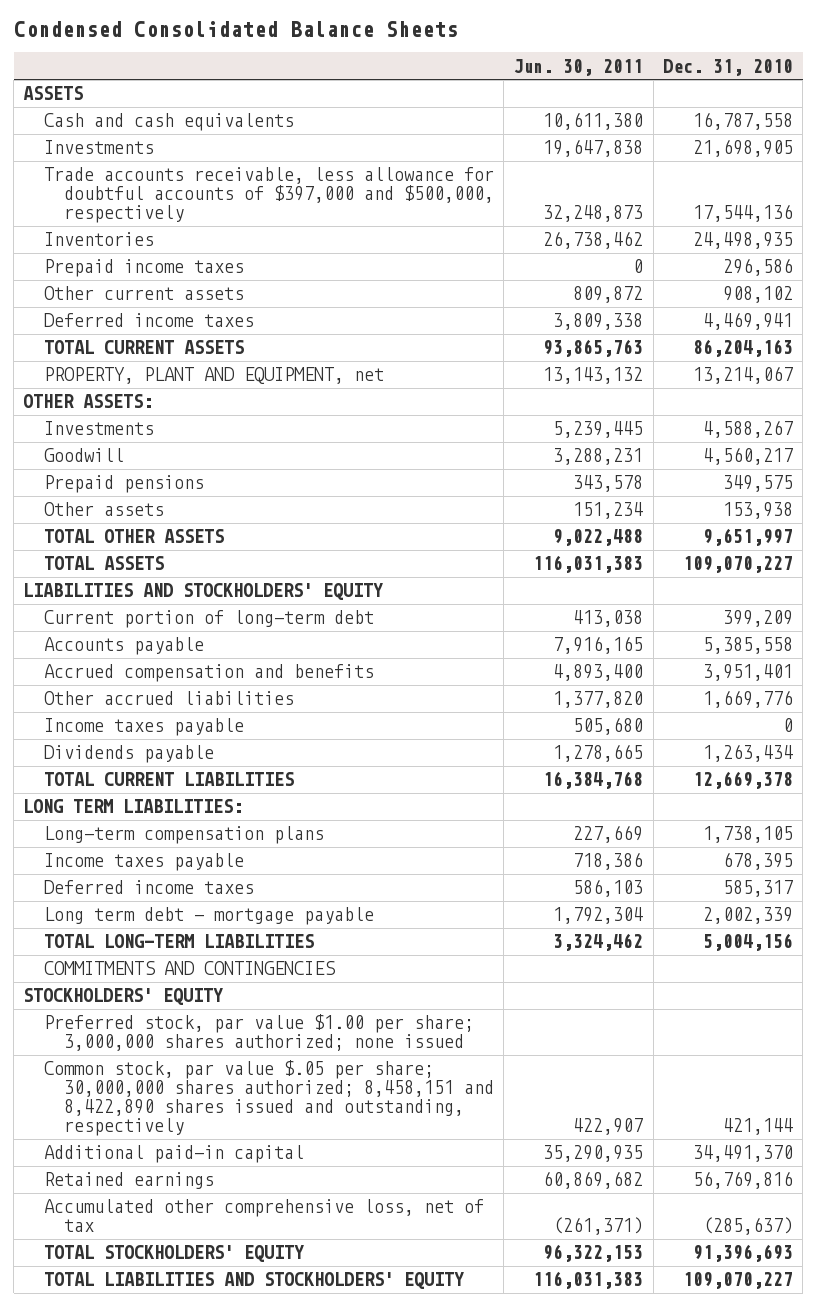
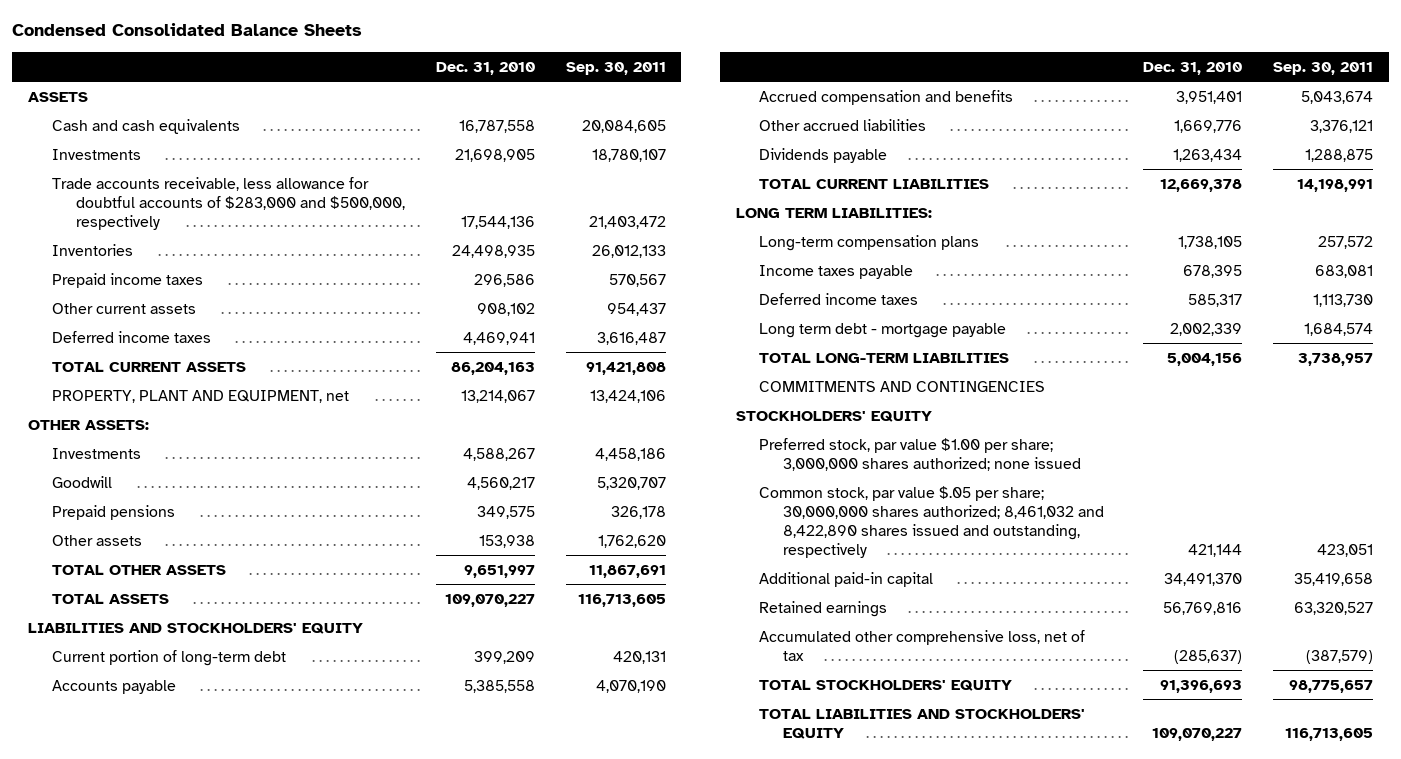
- | Jun. 30, 2011 | Dec. 31, 2010
+ | Dec. 31, 2010 | Sep. 30, 2011
- Trade accounts receivable, less allowance for doubtful accounts of $397,000 and $500,000, respectively | 32,248,873 | 17,544,136
+ Trade accounts receivable, less allowance for doubtful accounts of $283,000 and $500,000, respectively | 17,544,136 | 21,403,472
- Income taxes payable | 505,680 | 0
- Common stock, par value $.05 per share; 30,000,000 shares authorized; 8,458,151 and 8,422,890 shares issued and outstanding, respectively | 422,907 | 421,144
+ Common stock, par value $.05 per share; 30,000,000 shares authorized; 8,461,032 and 8,422,890 shares issued and outstanding, respectively | 421,144 | 423,051

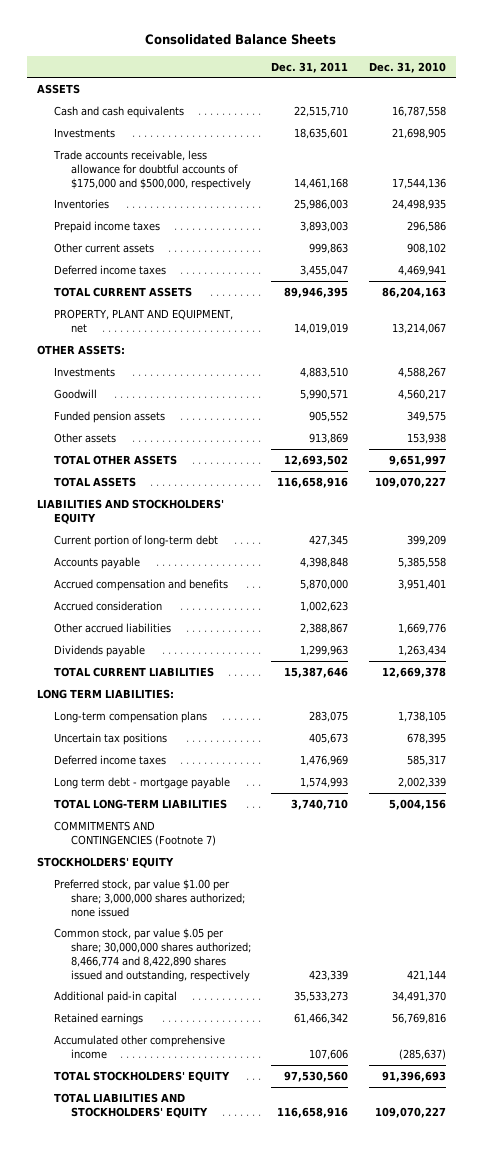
- Condensed Consolidated Balance Sheets
+ Consolidated Balance Sheets
- | Dec. 31, 2010 | Sep. 30, 2011
+ | Dec. 31, 2011 | Dec. 31, 2010
- Trade accounts receivable, less allowance for doubtful accounts of $283,000 and $500,000, respectively | 17,544,136 | 21,403,472
+ Trade accounts receivable, less allowance for doubtful accounts of $175,000 and $500,000, respectively | 14,461,168 | 17,544,136
- Prepaid pensions | 349,575 | 326,178
+ Funded pension assets | 905,552 | 349,575
+ Accrued consideration | 1,002,623 |
- Income taxes payable | 678,395 | 683,081
+ Uncertain tax positions | 405,673 | 678,395
- COMMITMENTS AND CONTINGENCIES
+ COMMITMENTS AND CONTINGENCIES (Footnote 7)
- Common stock, par value $.05 per share; 30,000,000 shares authorized; 8,461,032 and 8,422,890 shares issued and outstanding, respectively | 421,144 | 423,051
+ Common stock, par value $.05 per share; 30,000,000 shares authorized; 8,466,774 and 8,422,890 shares issued and outstanding, respectively | 423,339 | 421,144
- Accumulated other comprehensive loss, net of tax | (285,637) | (387,579)
+ Accumulated other comprehensive income | 107,606 | (285,637)

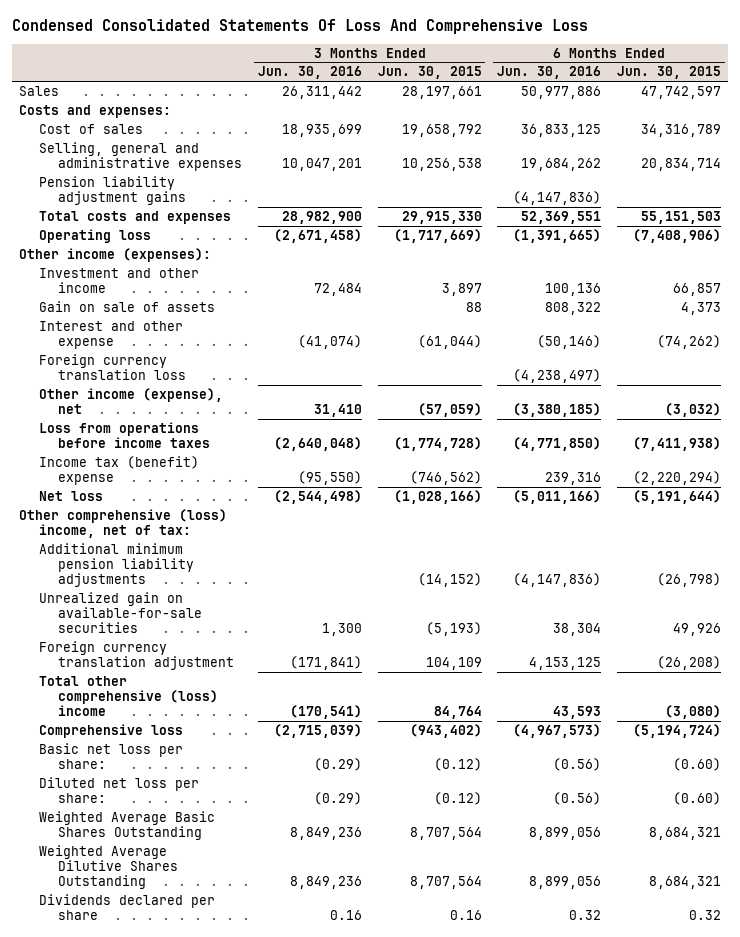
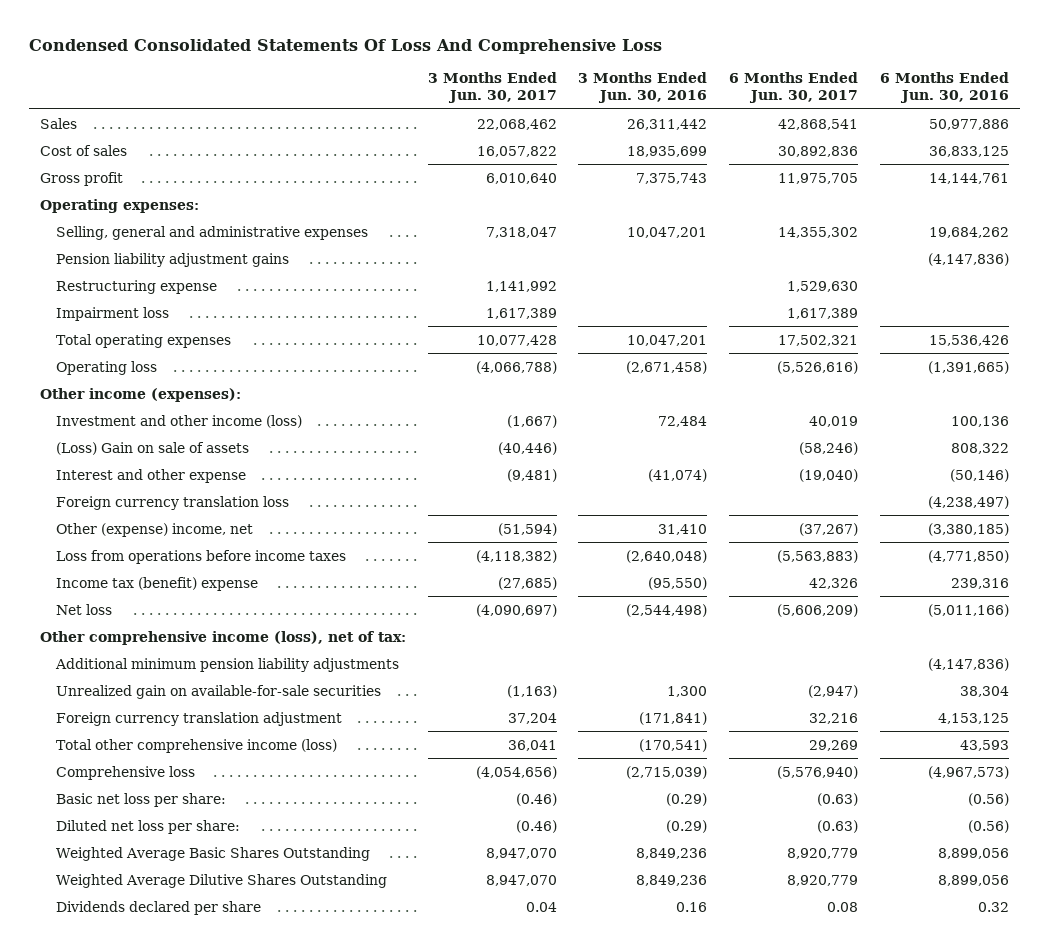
- | 3 Months Ended Jun. 30, 2016 | 3 Months Ended Jun. 30, 2015 | 6 Months Ended Jun. 30, 2016 | 6 Months Ended Jun. 30, 2015
+ | 3 Months Ended Jun. 30, 2017 | 3 Months Ended Jun. 30, 2016 | 6 Months Ended Jun. 30, 2017 | 6 Months Ended Jun. 30, 2016
- Costs and expenses:
+ Gross profit | 6,010,640 | 7,375,743 | 11,975,705 | 14,144,761
+ Operating expenses:
- Total costs and expenses | 28,982,900 | 29,915,330 | 52,369,551 | 55,151,503
+ Restructuring expense | 1,141,992 | | 1,529,630 |
+ Impairment loss | 1,617,389 | | 1,617,389 |
+ Total operating expenses | 10,077,428 | 10,047,201 | 17,502,321 | 15,536,426
- Investment and other income | 72,484 | 3,897 | 100,136 | 66,857
- Gain on sale of assets | | 88 | 808,322 | 4,373
+ Investment and other income (loss) | (1,667) | 72,484 | 40,019 | 100,136
+ (Loss) Gain on sale of assets | (40,446) | | (58,246) | 808,322
- Other income (expense), net | 31,410 | (57,059) | (3,380,185) | (3,032)
+ Other (expense) income, net | (51,594) | 31,410 | (37,267) | (3,380,185)
- Other comprehensive (loss) income, net of tax:
+ Other comprehensive income (loss), net of tax:
- Total other comprehensive (loss) income | (170,541) | 84,764 | 43,593 | (3,080)
+ Total other comprehensive income (loss) | 36,041 | (170,541) | 29,269 | 43,593

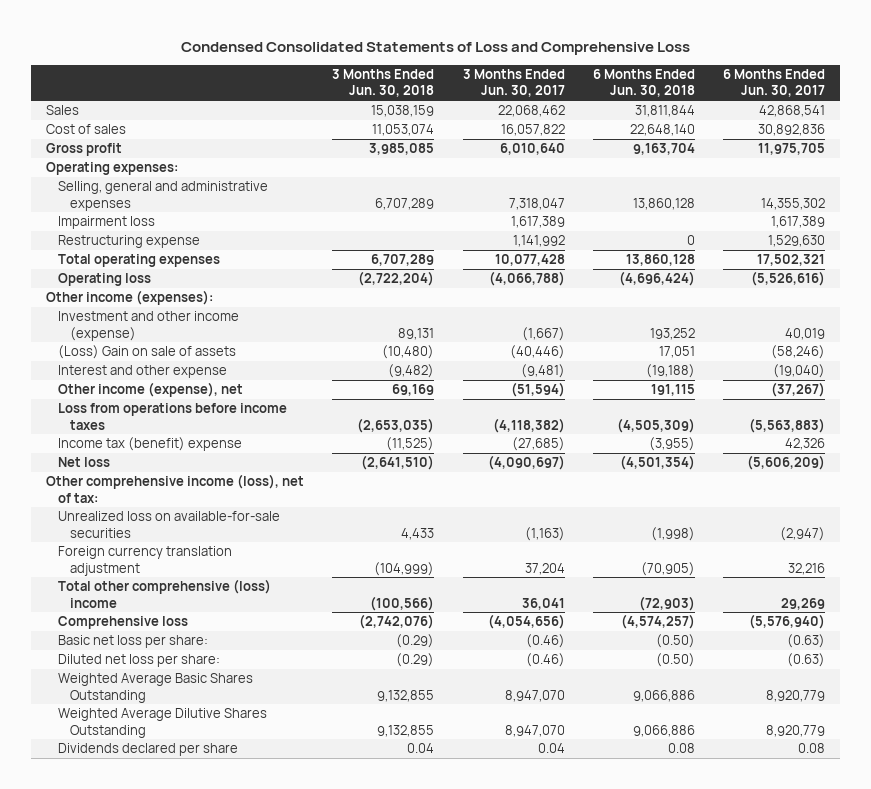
- Condensed Consolidated Statements Of Loss And Comprehensive Loss
+ Condensed Consolidated Statements of Loss and Comprehensive Loss
- | 3 Months Ended Jun. 30, 2017 | 3 Months Ended Jun. 30, 2016 | 6 Months Ended Jun. 30, 2017 | 6 Months Ended Jun. 30, 2016
+ | 3 Months Ended Jun. 30, 2018 | 3 Months Ended Jun. 30, 2017 | 6 Months Ended Jun. 30, 2018 | 6 Months Ended Jun. 30, 2017
- Pension liability adjustment gains | | | | (4,147,836)
moved down: Restructuring expense | | 1,141,992 | 0 | 1,529,630
- Investment and other income (loss) | (1,667) | 72,484 | 40,019 | 100,136
+ Investment and other income (expense) | 89,131 | (1,667) | 193,252 | 40,019
- Foreign currency translation loss | | | | (4,238,497)
- Other (expense) income, net | (51,594) | 31,410 | (37,267) | (3,380,185)
+ Other income (expense), net | 69,169 | (51,594) | 191,115 | (37,267)
- Additional minimum pension liability adjustments | | | | (4,147,836)
- Unrealized gain on available-for-sale securities | (1,163) | 1,300 | (2,947) | 38,304
+ Unrealized loss on available-for-sale securities | 4,433 | (1,163) | (1,998) | (2,947)
- Total other comprehensive income (loss) | 36,041 | (170,541) | 29,269 | 43,593
+ Total other comprehensive (loss) income | (100,566) | 36,041 | (72,903) | 29,269

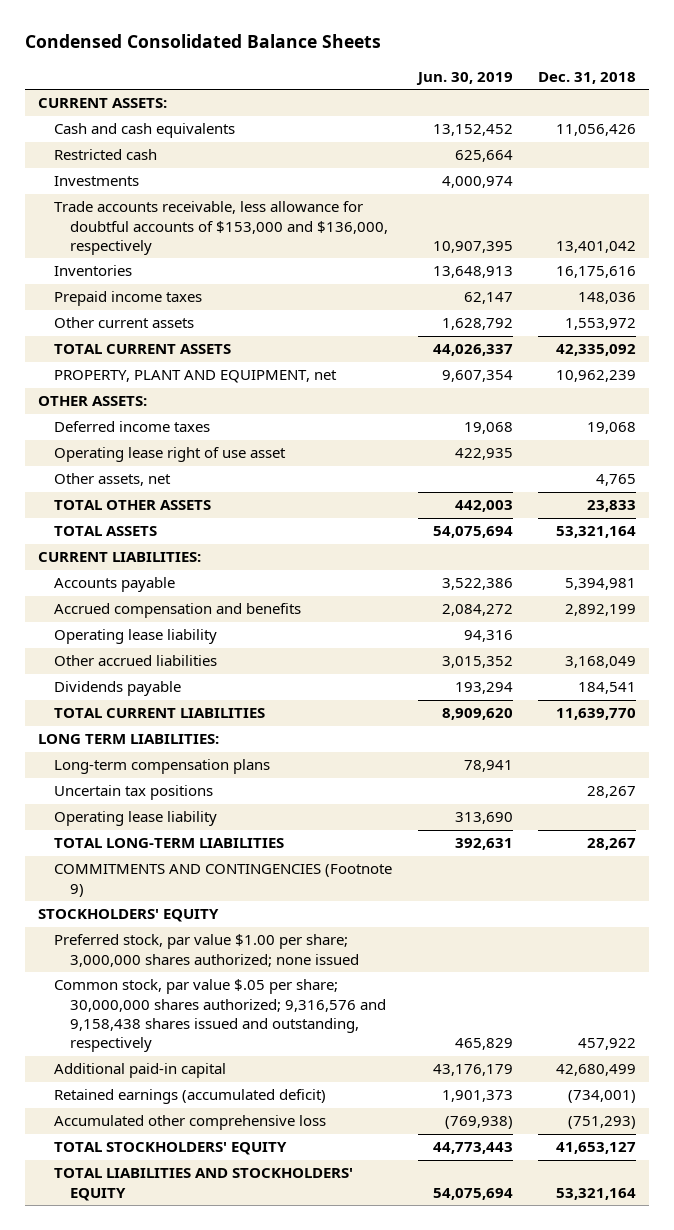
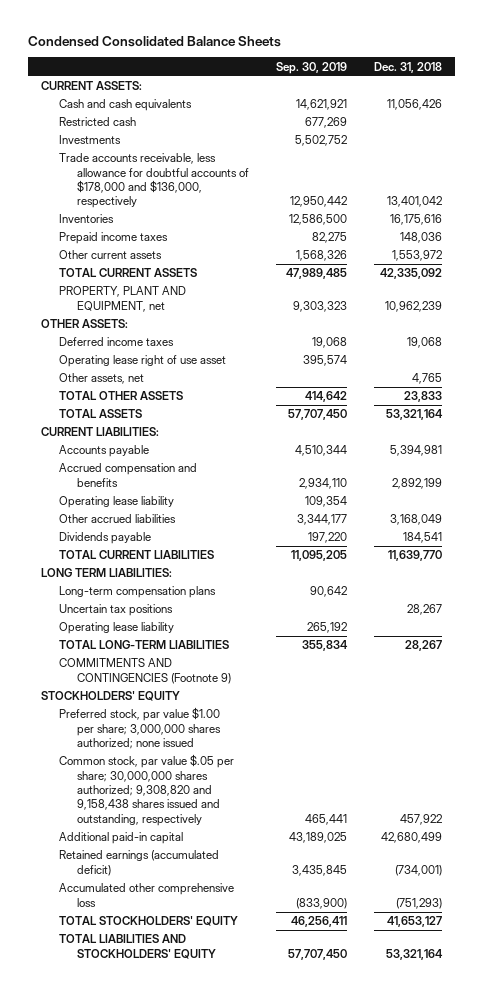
- | Jun. 30, 2019 | Dec. 31, 2018
+ | Sep. 30, 2019 | Dec. 31, 2018
- Trade accounts receivable, less allowance for doubtful accounts of $153,000 and $136,000, respectively | 10,907,395 | 13,401,042
+ Trade accounts receivable, less allowance for doubtful accounts of $178,000 and $136,000, respectively | 12,950,442 | 13,401,042
- Common stock, par value $.05 per share; 30,000,000 shares authorized; 9,316,576 and 9,158,438 shares issued and outstanding, respectively | 465,829 | 457,922
+ Common stock, par value $.05 per share; 30,000,000 shares authorized; 9,308,820 and 9,158,438 shares issued and outstanding, respectively | 465,441 | 457,922

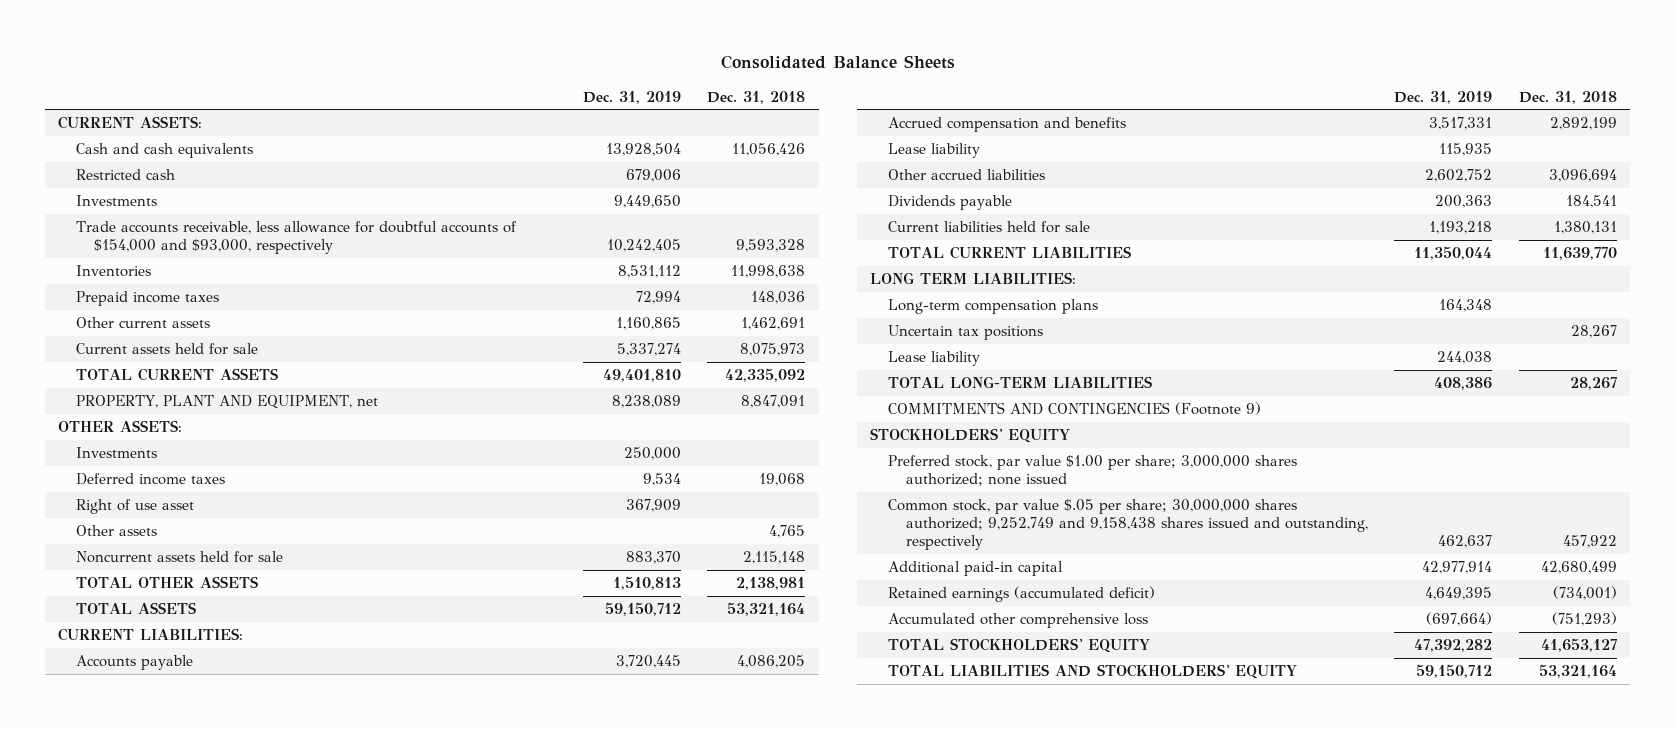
- Condensed Consolidated Balance Sheets
+ Consolidated Balance Sheets
- | Sep. 30, 2019 | Dec. 31, 2018
+ | Dec. 31, 2019 | Dec. 31, 2018
- Trade accounts receivable, less allowance for doubtful accounts of $178,000 and $136,000, respectively | 12,950,442 | 13,401,042
- Inventories | 12,586,500 | 16,175,616
+ Trade accounts receivable, less allowance for doubtful accounts of $154,000 and $93,000, respectively | 10,242,405 | 9,593,328
+ Inventories | 8,531,112 | 11,998,638
- Other current assets | 1,568,326 | 1,553,972
+ Other current assets | 1,160,865 | 1,462,691
+ Current assets held for sale | 5,337,274 | 8,075,973
- PROPERTY, PLANT AND EQUIPMENT, net | 9,303,323 | 10,962,239
+ PROPERTY, PLANT AND EQUIPMENT, net | 8,238,089 | 8,847,091
+ Investments | 250,000 |
- Operating lease right of use asset | 395,574 |
- Other assets, net | | 4,765
- TOTAL OTHER ASSETS | 414,642 | 23,833
+ Right of use asset | 367,909 |
+ Other assets | | 4,765
+ Noncurrent assets held for sale | 883,370 | 2,115,148
+ TOTAL OTHER ASSETS | 1,510,813 | 2,138,981
- Accounts payable | 4,510,344 | 5,394,981
+ Accounts payable | 3,720,445 | 4,086,205
- Operating lease liability | 109,354 |
- Other accrued liabilities | 3,344,177 | 3,168,049
+ Lease liability | 115,935 |
+ Other accrued liabilities | 2,602,752 | 3,096,694
+ Current liabilities held for sale | 1,193,218 | 1,380,131
- Operating lease liability | 265,192 |
+ Lease liability | 244,038 |
- Common stock, par value $.05 per share; 30,000,000 shares authorized; 9,308,820 and 9,158,438 shares issued and outstanding, respectively | 465,441 | 457,922
+ Common stock, par value $.05 per share; 30,000,000 shares authorized; 9,252,749 and 9,158,438 shares issued and outstanding, respectively | 462,637 | 457,922

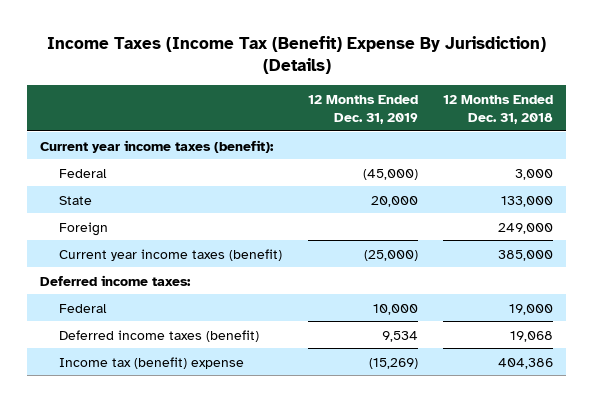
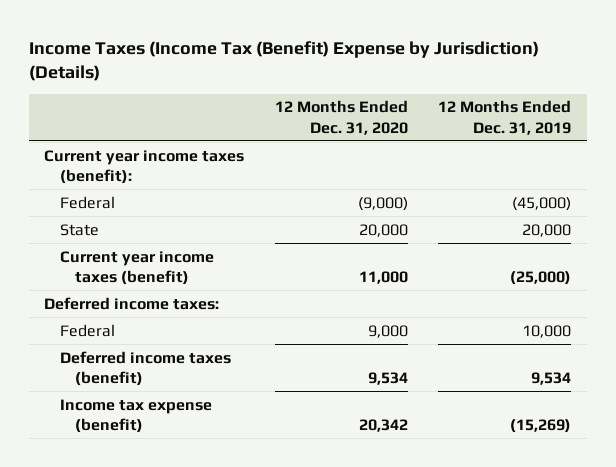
- Income Taxes (Income Tax (Benefit) Expense By Jurisdiction) (Details)
+ Income Taxes (Income Tax (Benefit) Expense by Jurisdiction) (Details)
- | 12 Months Ended Dec. 31, 2019 | 12 Months Ended Dec. 31, 2018
+ | 12 Months Ended Dec. 31, 2020 | 12 Months Ended Dec. 31, 2019
- Foreign | | 249,000
- Income tax (benefit) expense | (15,269) | 404,386
+ Income tax expense (benefit) | 20,342 | (15,269)

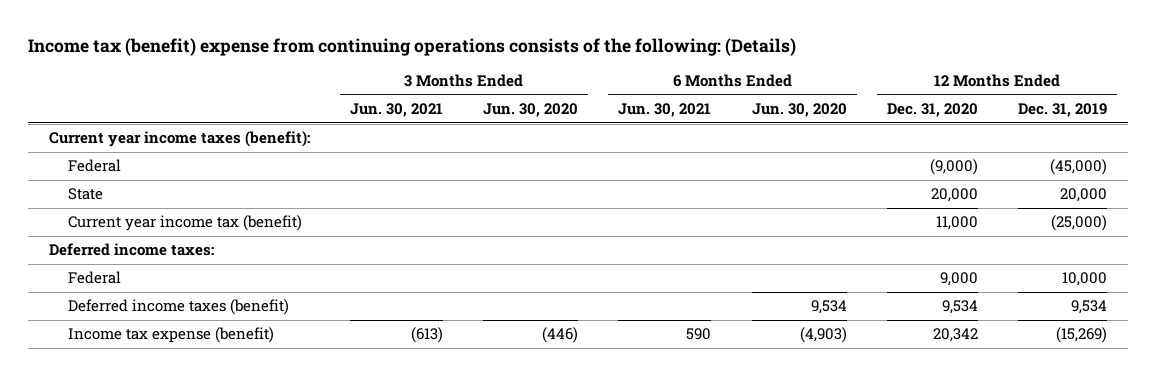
- Income Taxes (Income Tax (Benefit) Expense by Jurisdiction) (Details)
+ Income tax (benefit) expense from continuing operations consists of the following: (Details)
- | 12 Months Ended Dec. 31, 2020 | 12 Months Ended Dec. 31, 2019
+ | 3 Months Ended Jun. 30, 2021 | 3 Months Ended Jun. 30, 2020 | 6 Months Ended Jun. 30, 2021 | 6 Months Ended Jun. 30, 2020 | 12 Months Ended Dec. 31, 2020 | 12 Months Ended Dec. 31, 2019
- Current year income taxes (benefit) | 11,000 | (25,000)
+ Current year income tax (benefit) | | | | | 11,000 | (25,000)

